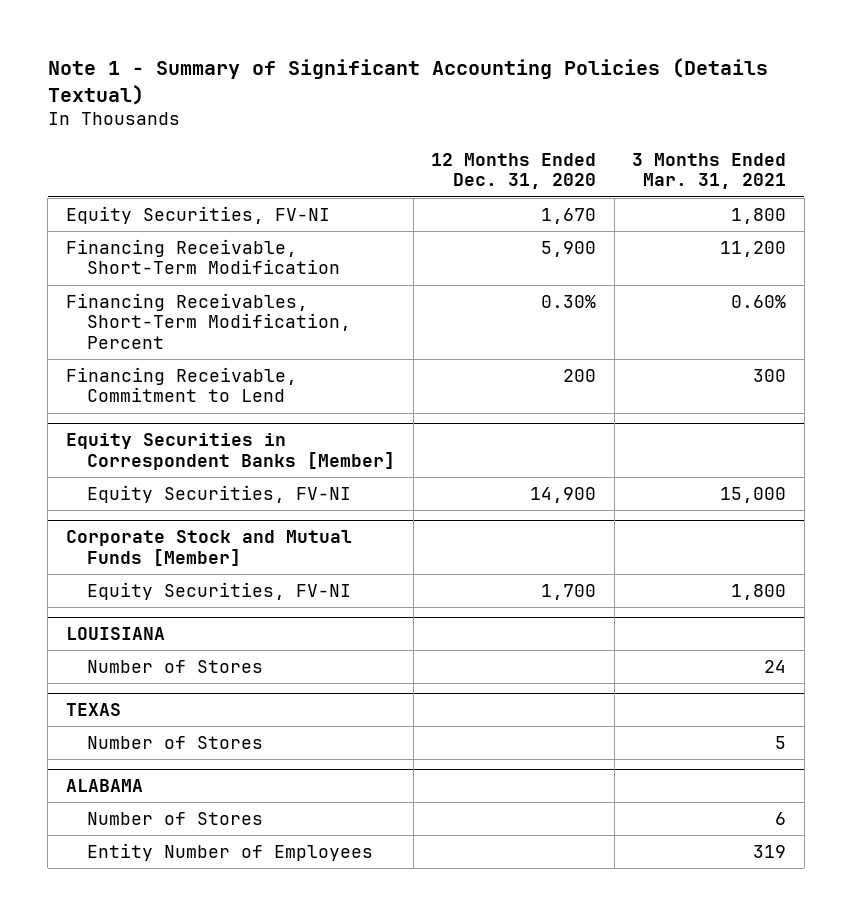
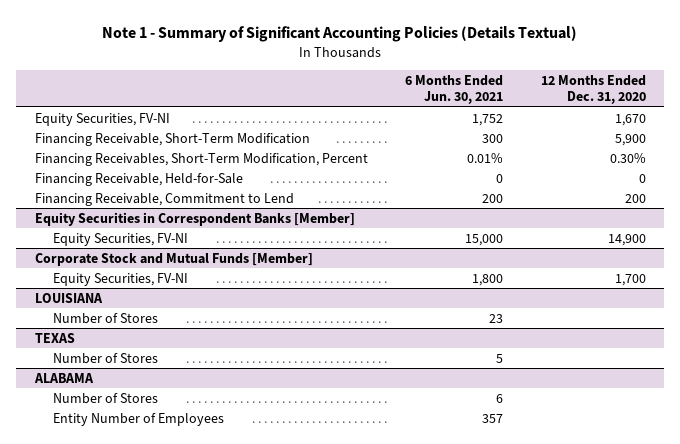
- | 12 Months Ended Dec. 31, 2020 | 3 Months Ended Mar. 31, 2021
+ | 6 Months Ended Jun. 30, 2021 | 12 Months Ended Dec. 31, 2020
+ Financing Receivable, Held-for-Sale | 0 | 0

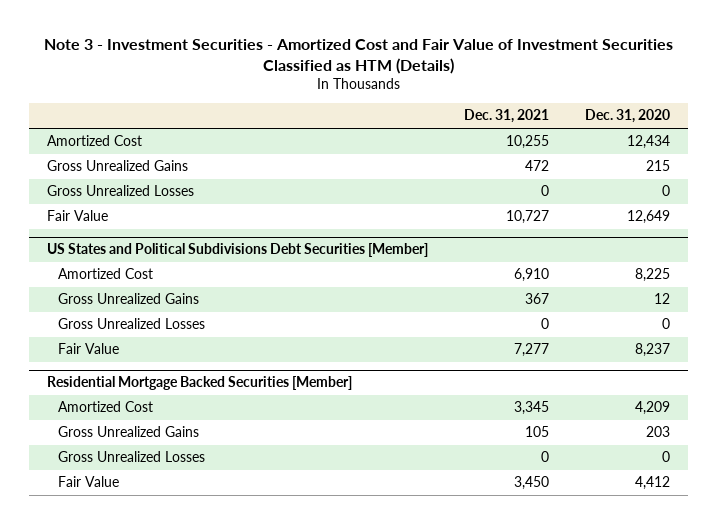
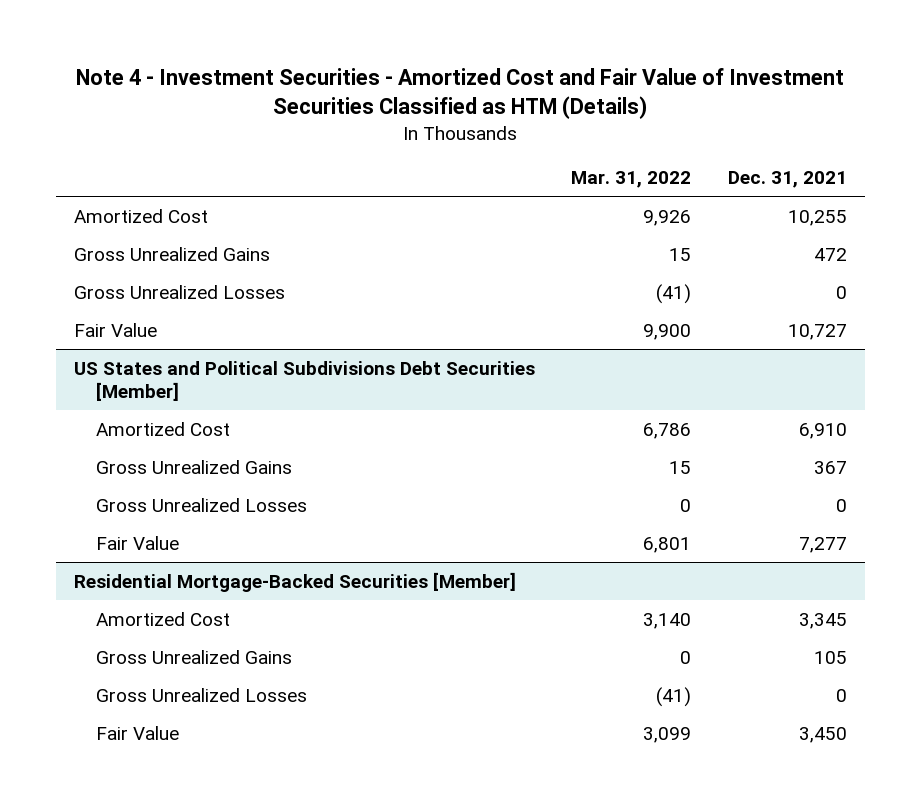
- Note 3 - Investment Securities - Amortized Cost and Fair Value of Investment Securities Classified as HTM (Details)
+ Note 4 - Investment Securities - Amortized Cost and Fair Value of Investment Securities Classified as HTM (Details)
- | Dec. 31, 2021 | Dec. 31, 2020
+ | Mar. 31, 2022 | Dec. 31, 2021
- Residential Mortgage Backed Securities [Member]
+ Residential Mortgage-Backed Securities [Member]

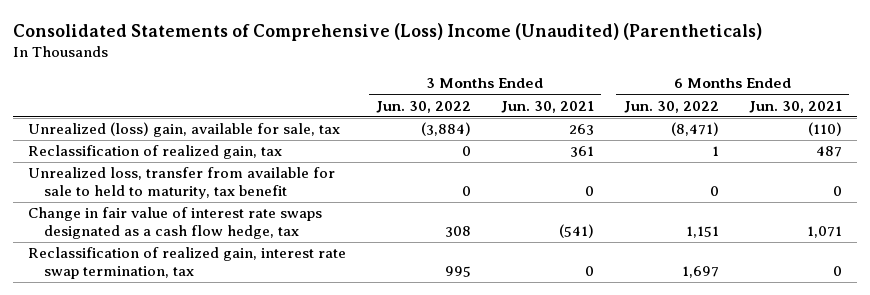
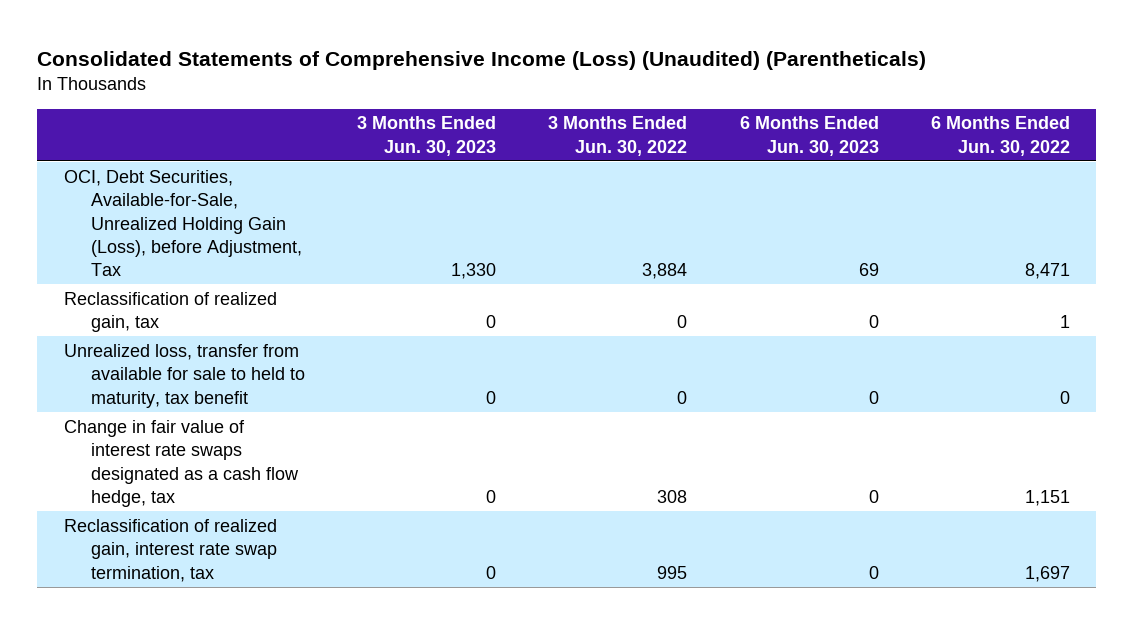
- Consolidated Statements of Comprehensive (Loss) Income (Unaudited) (Parentheticals)
+ Consolidated Statements of Comprehensive Income (Loss) (Unaudited) (Parentheticals)
- | 3 Months Ended Jun. 30, 2022 | 3 Months Ended Jun. 30, 2021 | 6 Months Ended Jun. 30, 2022 | 6 Months Ended Jun. 30, 2021
+ | 3 Months Ended Jun. 30, 2023 | 3 Months Ended Jun. 30, 2022 | 6 Months Ended Jun. 30, 2023 | 6 Months Ended Jun. 30, 2022
- Unrealized (loss) gain, available for sale, tax | (3,884) | 263 | (8,471) | (110)
+ OCI, Debt Securities, Available-for-Sale, Unrealized Holding Gain (Loss), before Adjustment, Tax | 1,330 | 3,884 | 69 | 8,471

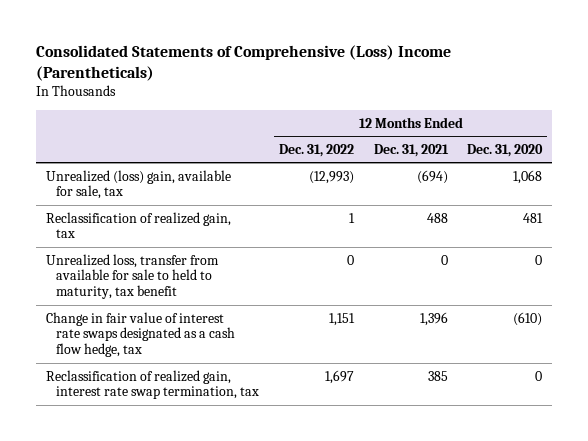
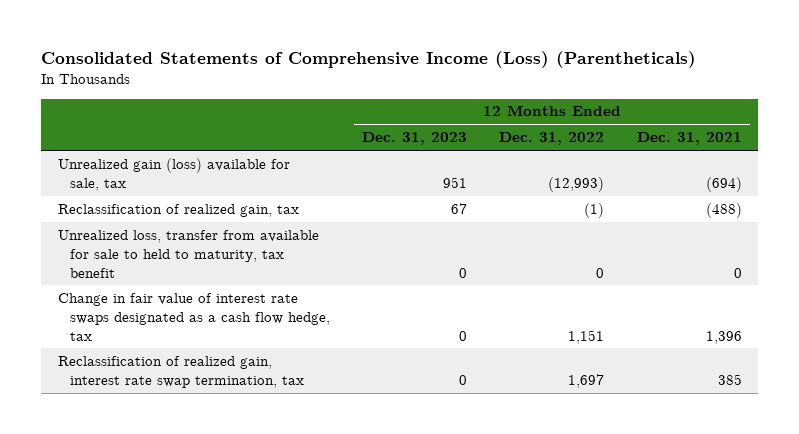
- Consolidated Statements of Comprehensive (Loss) Income (Parentheticals)
+ Consolidated Statements of Comprehensive Income (Loss) (Parentheticals)
- | 12 Months Ended Dec. 31, 2022 | 12 Months Ended Dec. 31, 2021 | 12 Months Ended Dec. 31, 2020
+ | 12 Months Ended Dec. 31, 2023 | 12 Months Ended Dec. 31, 2022 | 12 Months Ended Dec. 31, 2021
- Unrealized (loss) gain, available for sale, tax | (12,993) | (694) | 1,068
- Reclassification of realized gain, tax | 1 | 488 | 481
+ Unrealized gain (loss) available for sale, tax | 951 | (12,993) | (694)
+ Reclassification of realized gain, tax | 67 | (1) | (488)

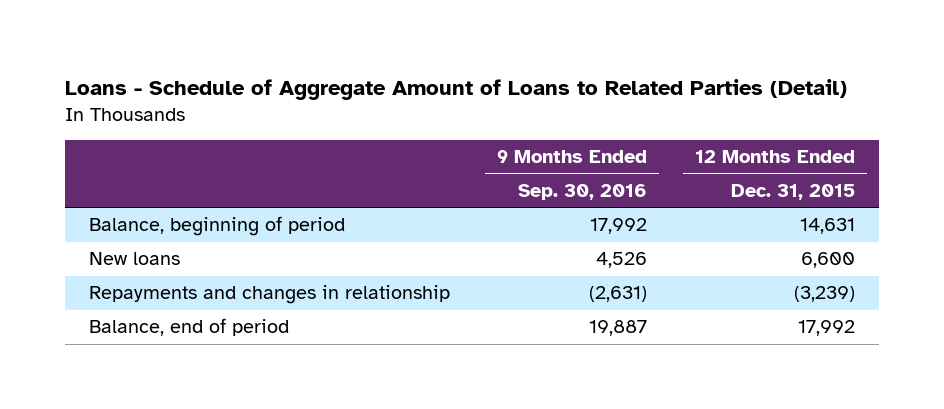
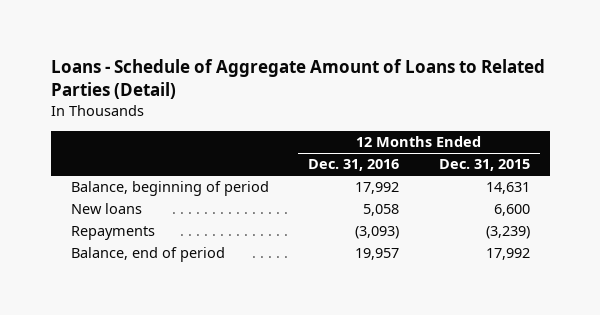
- | 9 Months Ended Sep. 30, 2016 | 12 Months Ended Dec. 31, 2015
+ | 12 Months Ended Dec. 31, 2016 | 12 Months Ended Dec. 31, 2015
- Repayments and changes in relationship | (2,631) | (3,239)
+ Repayments | (3,093) | (3,239)

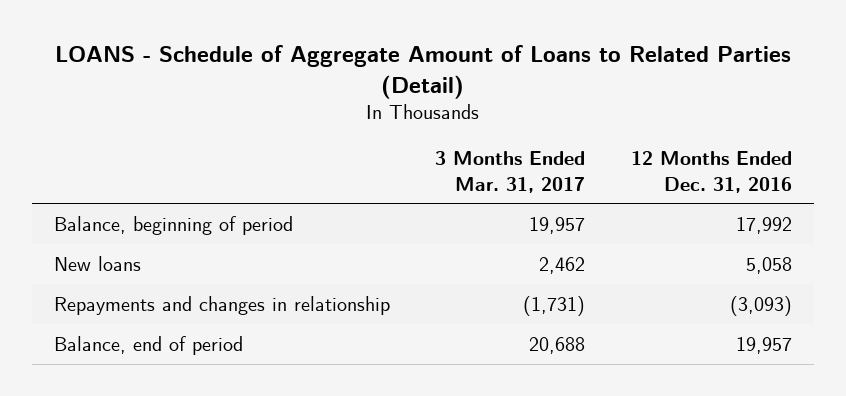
- Loans - Schedule of Aggregate Amount of Loans to Related Parties (Detail)
+ LOANS - Schedule of Aggregate Amount of Loans to Related Parties (Detail)
- | 12 Months Ended Dec. 31, 2016 | 12 Months Ended Dec. 31, 2015
+ | 3 Months Ended Mar. 31, 2017 | 12 Months Ended Dec. 31, 2016
- Repayments | (3,093) | (3,239)
+ Repayments and changes in relationship | (1,731) | (3,093)

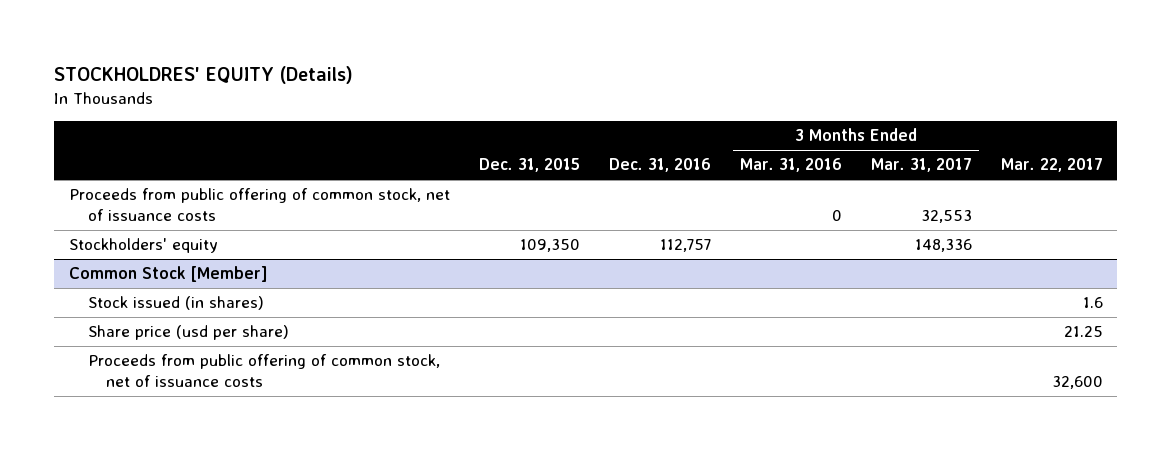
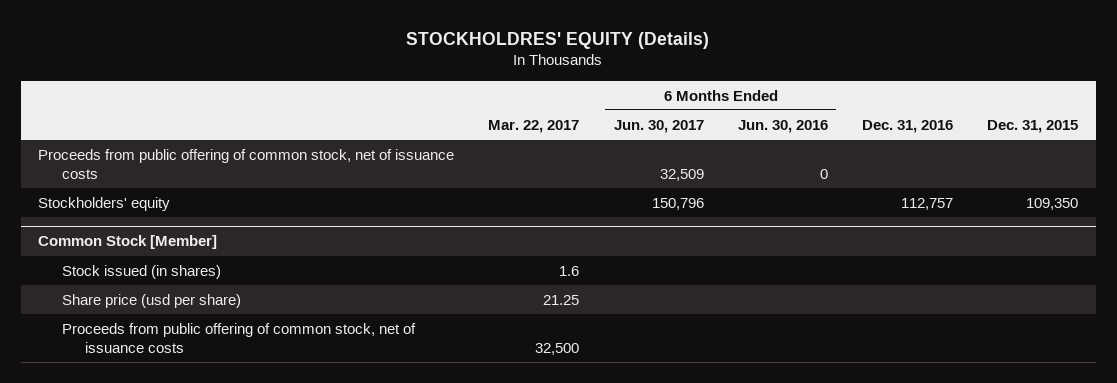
- | Dec. 31, 2015 | Dec. 31, 2016 | 3 Months Ended Mar. 31, 2016 | 3 Months Ended Mar. 31, 2017 | Mar. 22, 2017
+ | Mar. 22, 2017 | 6 Months Ended Jun. 30, 2017 | 6 Months Ended Jun. 30, 2016 | Dec. 31, 2016 | Dec. 31, 2015
@ Common Stock [Member]
- Proceeds from public offering of common stock, net of issuance costs | | | | | 32,600
+ Proceeds from public offering of common stock, net of issuance costs | 32,500 | | | |

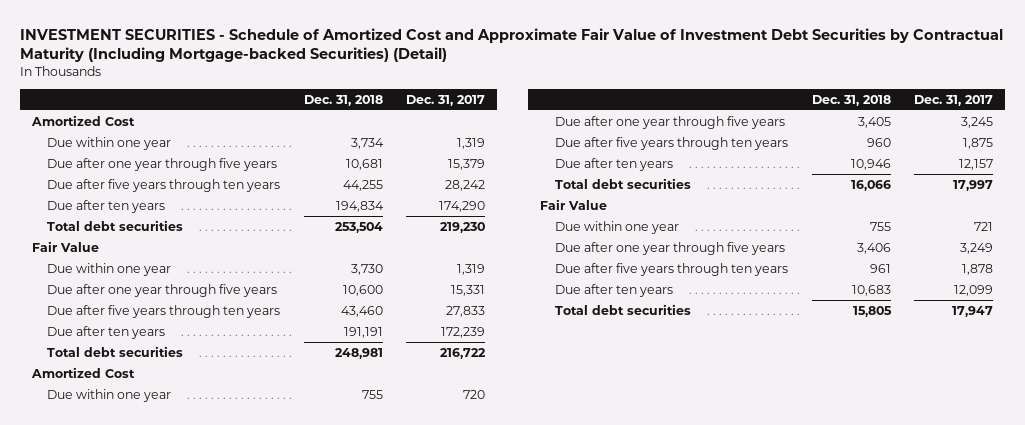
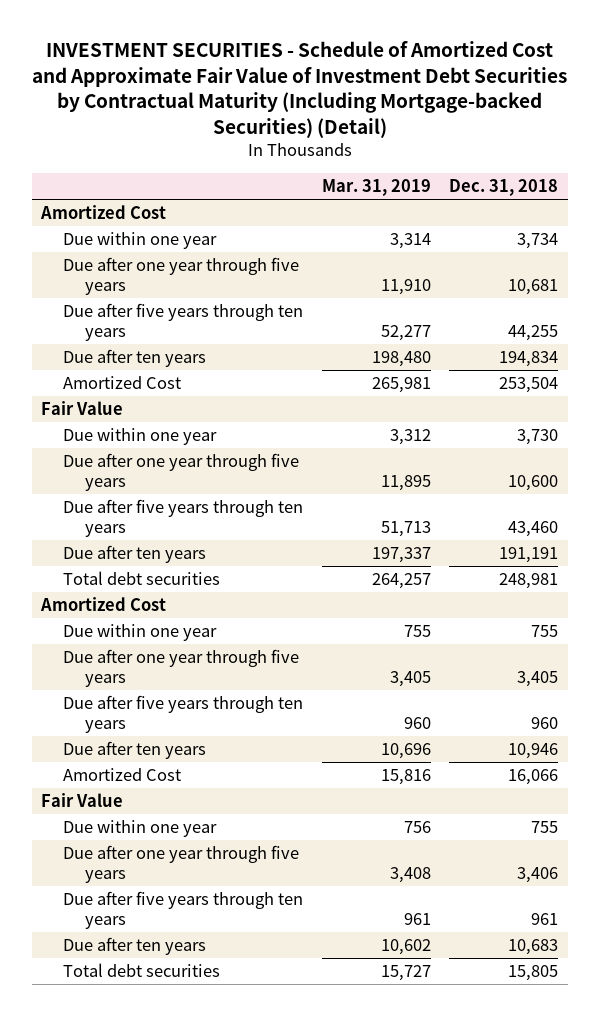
- | Dec. 31, 2018 | Dec. 31, 2017
+ | Mar. 31, 2019 | Dec. 31, 2018
- Total debt securities | 253,504 | 219,230
+ Amortized Cost | 265,981 | 253,504
- Total debt securities | 16,066 | 17,997
+ Amortized Cost | 15,816 | 16,066

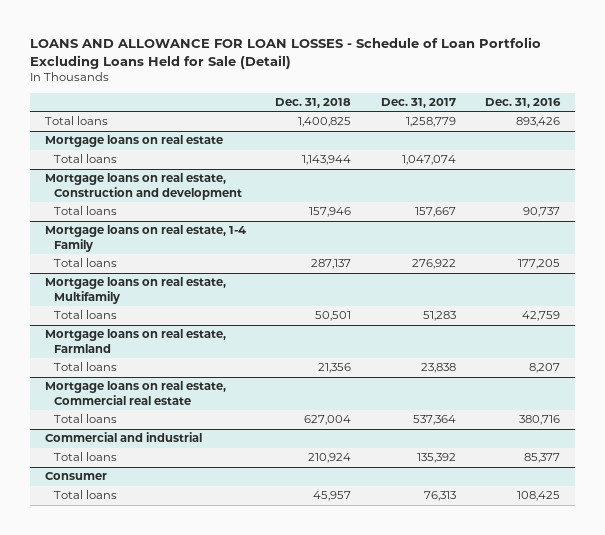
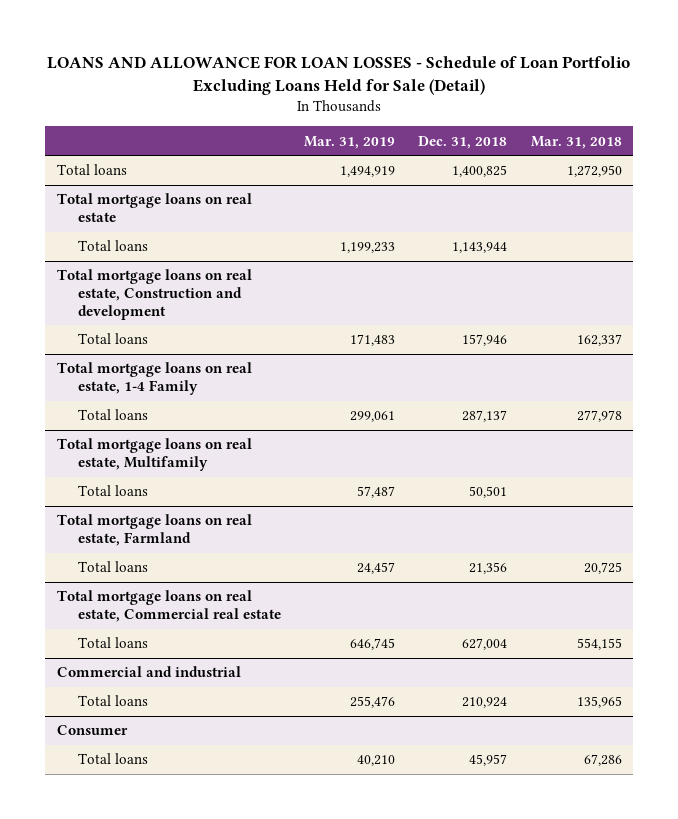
- | Dec. 31, 2018 | Dec. 31, 2017 | Dec. 31, 2016
+ | Mar. 31, 2019 | Dec. 31, 2018 | Mar. 31, 2018
- Mortgage loans on real estate
+ Total mortgage loans on real estate
- Mortgage loans on real estate, Construction and development
+ Total mortgage loans on real estate, Construction and development
- Mortgage loans on real estate, 1-4 Family
+ Total mortgage loans on real estate, 1-4 Family
- Mortgage loans on real estate, Multifamily
+ Total mortgage loans on real estate, Multifamily
- Mortgage loans on real estate, Farmland
+ Total mortgage loans on real estate, Farmland
- Mortgage loans on real estate, Commercial real estate
+ Total mortgage loans on real estate, Commercial real estate

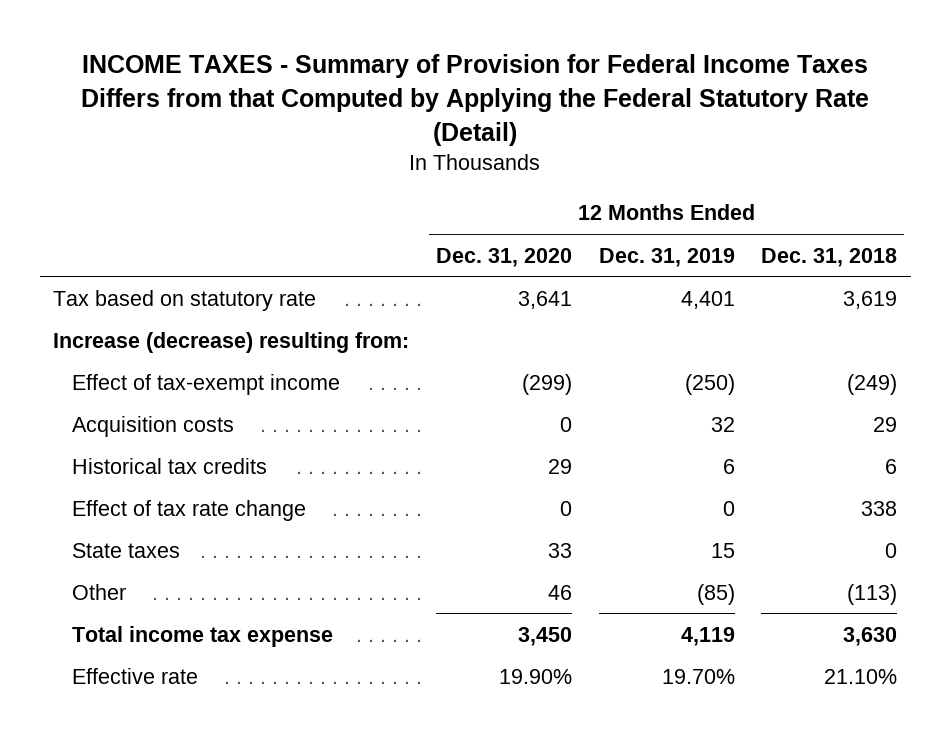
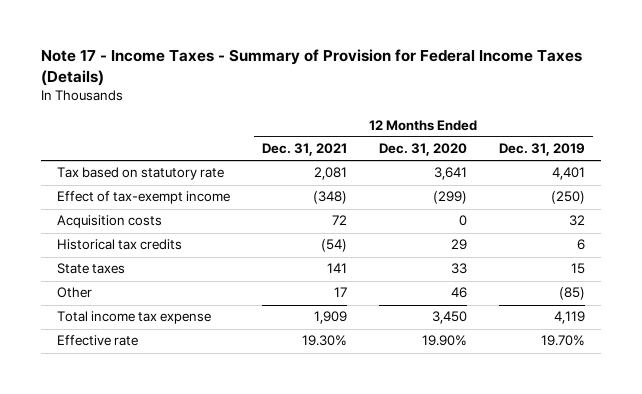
- INCOME TAXES - Summary of Provision for Federal Income Taxes Differs from that Computed by Applying the Federal Statutory Rate (Detail)
+ Note 17 - Income Taxes - Summary of Provision for Federal Income Taxes (Details)
- | 12 Months Ended Dec. 31, 2020 | 12 Months Ended Dec. 31, 2019 | 12 Months Ended Dec. 31, 2018
+ | 12 Months Ended Dec. 31, 2021 | 12 Months Ended Dec. 31, 2020 | 12 Months Ended Dec. 31, 2019
- Increase (decrease) resulting from:
- Effect of tax rate change | 0 | 0 | 338

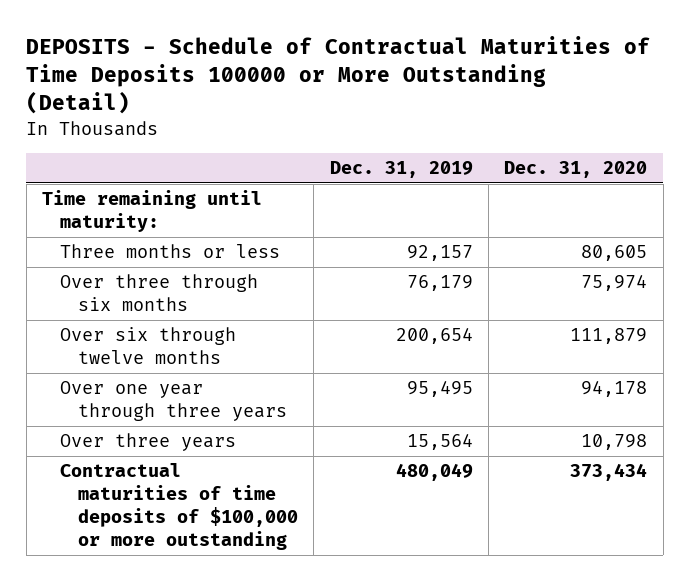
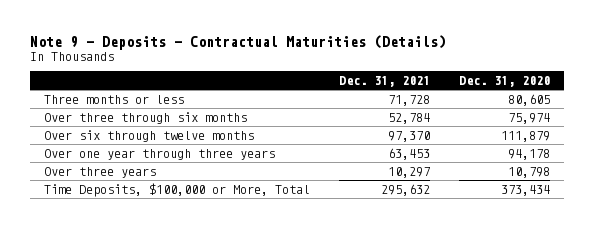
- DEPOSITS - Schedule of Contractual Maturities of Time Deposits 100000 or More Outstanding (Detail)
+ Note 9 - Deposits - Contractual Maturities (Details)
- | Dec. 31, 2019 | Dec. 31, 2020
+ | Dec. 31, 2021 | Dec. 31, 2020
- Time remaining until maturity:
- Contractual maturities of time deposits of $100,000 or more outstanding | 480,049 | 373,434
+ Time Deposits, $100,000 or More, Total | 295,632 | 373,434

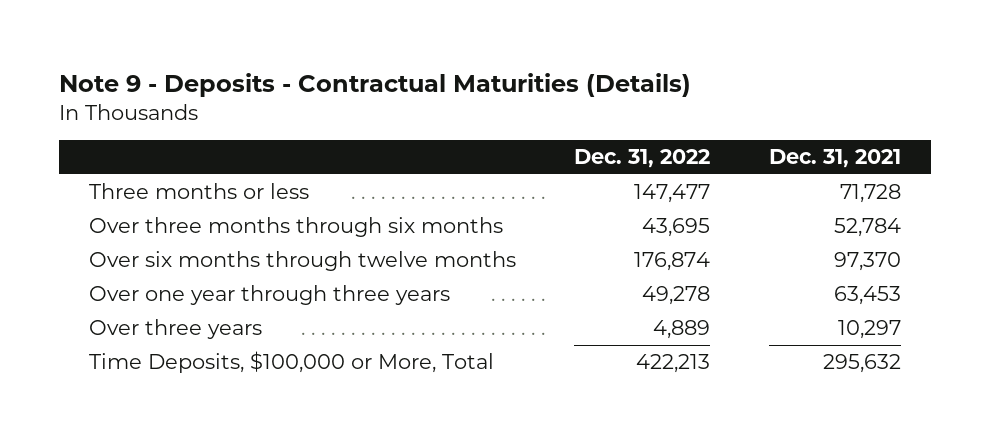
- | Dec. 31, 2021 | Dec. 31, 2020
+ | Dec. 31, 2022 | Dec. 31, 2021
- Over three through six months | 52,784 | 75,974
- Over six through twelve months | 97,370 | 111,879
+ Over three months through six months | 43,695 | 52,784
+ Over six months through twelve months | 176,874 | 97,370

